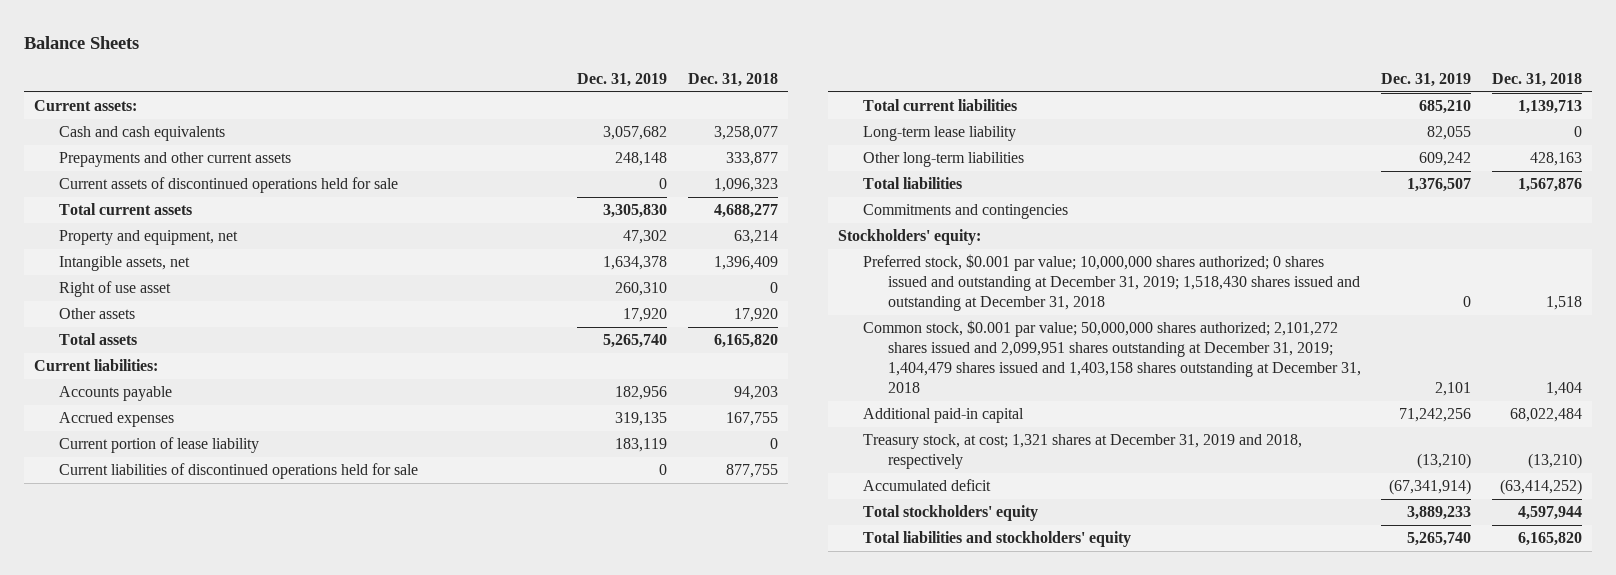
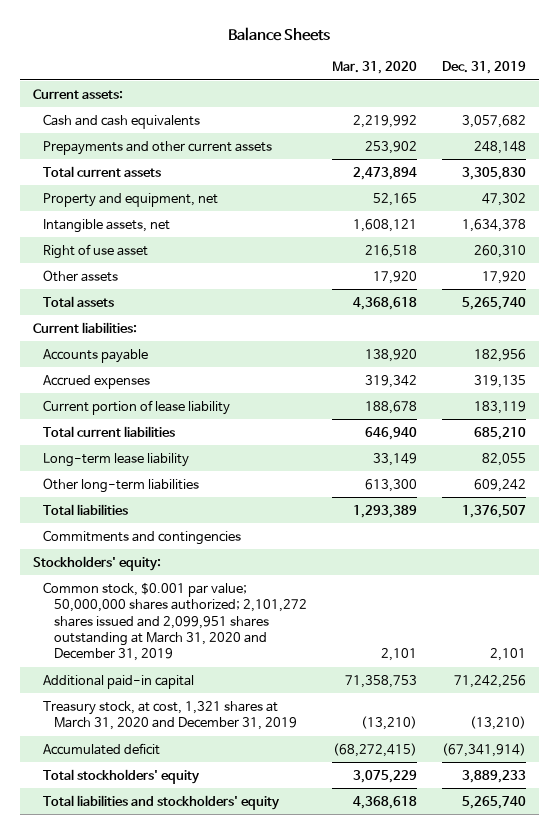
- | Dec. 31, 2019 | Dec. 31, 2018
+ | Mar. 31, 2020 | Dec. 31, 2019
- Current assets of discontinued operations held for sale | 0 | 1,096,323
- Current liabilities of discontinued operations held for sale | 0 | 877,755
- Preferred stock, $0.001 par value; 10,000,000 shares authorized; 0 shares issued and outstanding at December 31, 2019; 1,518,430 shares issued and outstanding at December 31, 2018 | 0 | 1,518
- Common stock, $0.001 par value; 50,000,000 shares authorized; 2,101,272 shares issued and 2,099,951 shares outstanding at December 31, 2019; 1,404,479 shares issued and 1,403,158 shares outstanding at December 31, 2018 | 2,101 | 1,404
+ Common stock, $0.001 par value; 50,000,000 shares authorized; 2,101,272 shares issued and 2,099,951 shares outstanding at March 31, 2020 and December 31, 2019 | 2,101 | 2,101
- Treasury stock, at cost; 1,321 shares at December 31, 2019 and 2018, respectively | (13,210) | (13,210)
+ Treasury stock, at cost, 1,321 shares at March 31, 2020 and December 31, 2019 | (13,210) | (13,210)

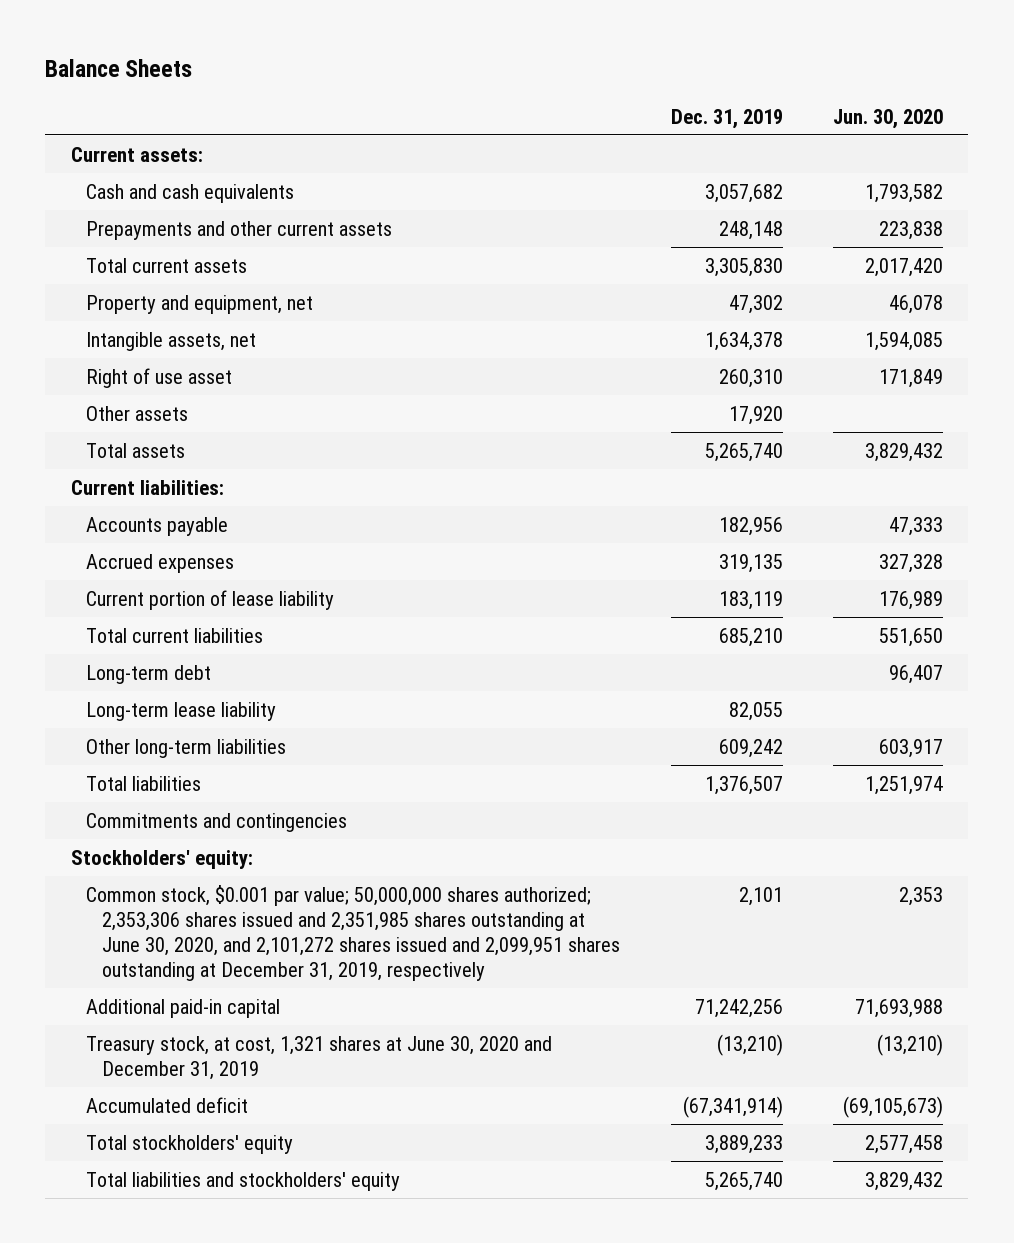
- | Mar. 31, 2020 | Dec. 31, 2019
+ | Dec. 31, 2019 | Jun. 30, 2020
+ Long-term debt | | 96,407
- Common stock, $0.001 par value; 50,000,000 shares authorized; 2,101,272 shares issued and 2,099,951 shares outstanding at March 31, 2020 and December 31, 2019 | 2,101 | 2,101
+ Common stock, $0.001 par value; 50,000,000 shares authorized; 2,353,306 shares issued and 2,351,985 shares outstanding at June 30, 2020, and 2,101,272 shares issued and 2,099,951 shares outstanding at December 31, 2019, respectively | 2,101 | 2,353
- Treasury stock, at cost, 1,321 shares at March 31, 2020 and December 31, 2019 | (13,210) | (13,210)
+ Treasury stock, at cost, 1,321 shares at June 30, 2020 and December 31, 2019 | (13,210) | (13,210)

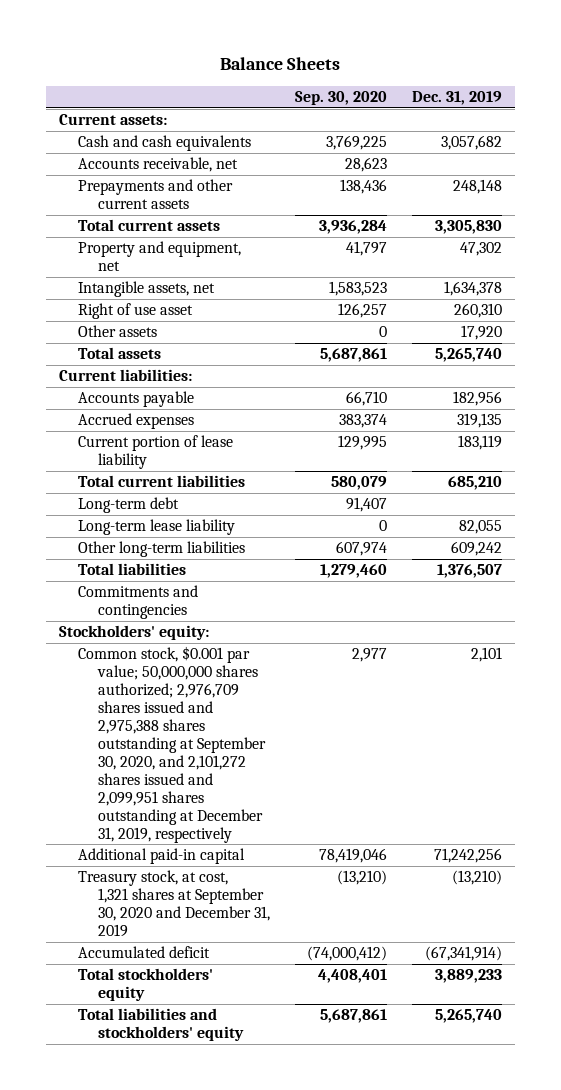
- | Dec. 31, 2019 | Jun. 30, 2020
+ | Sep. 30, 2020 | Dec. 31, 2019
+ Accounts receivable, net | 28,623 |
- Common stock, $0.001 par value; 50,000,000 shares authorized; 2,353,306 shares issued and 2,351,985 shares outstanding at June 30, 2020, and 2,101,272 shares issued and 2,099,951 shares outstanding at December 31, 2019, respectively | 2,101 | 2,353
+ Common stock, $0.001 par value; 50,000,000 shares authorized; 2,976,709 shares issued and 2,975,388 shares outstanding at September 30, 2020, and 2,101,272 shares issued and 2,099,951 shares outstanding at December 31, 2019, respectively | 2,977 | 2,101
- Treasury stock, at cost, 1,321 shares at June 30, 2020 and December 31, 2019 | (13,210) | (13,210)
+ Treasury stock, at cost, 1,321 shares at September 30, 2020 and December 31, 2019 | (13,210) | (13,210)

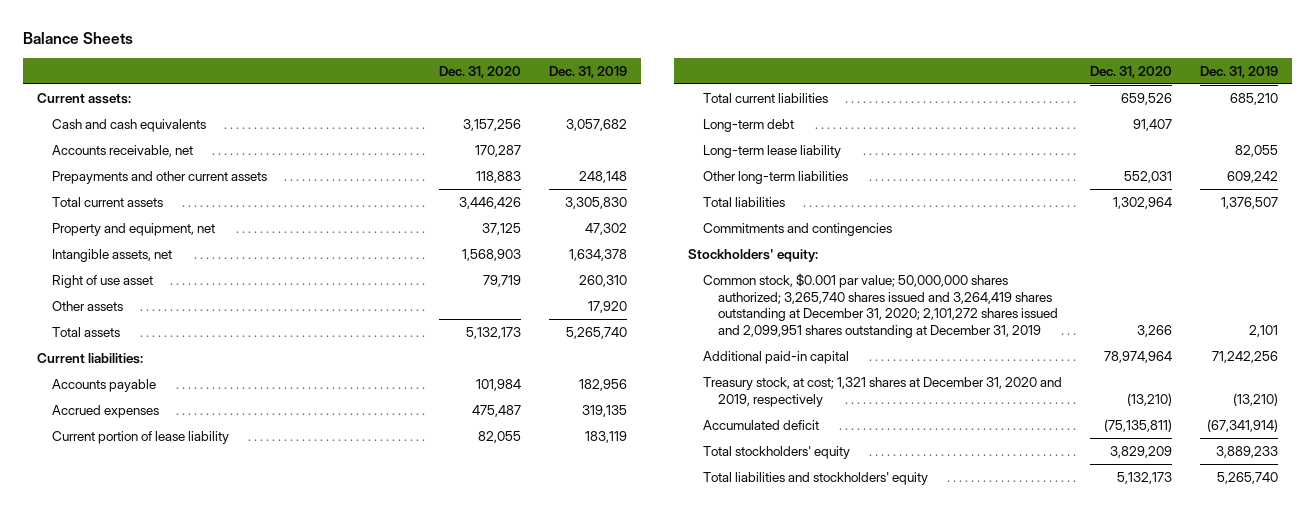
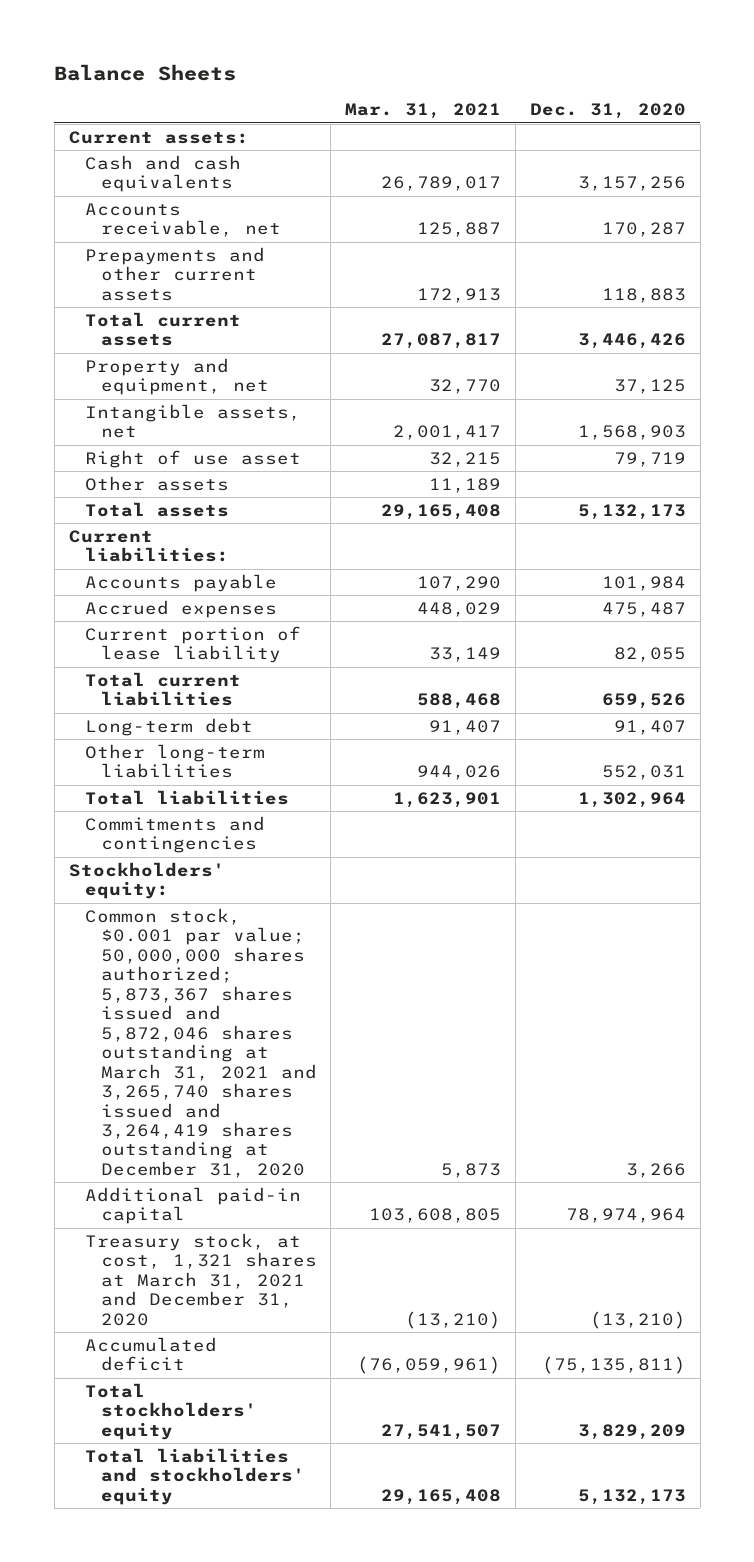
- | Dec. 31, 2020 | Dec. 31, 2019
+ | Mar. 31, 2021 | Dec. 31, 2020
- Long-term lease liability | | 82,055
- Common stock, $0.001 par value; 50,000,000 shares authorized; 3,265,740 shares issued and 3,264,419 shares outstanding at December 31, 2020; 2,101,272 shares issued and 2,099,951 shares outstanding at December 31, 2019 | 3,266 | 2,101
+ Common stock, $0.001 par value; 50,000,000 shares authorized; 5,873,367 shares issued and 5,872,046 shares outstanding at March 31, 2021 and 3,265,740 shares issued and 3,264,419 shares outstanding at December 31, 2020 | 5,873 | 3,266
- Treasury stock, at cost; 1,321 shares at December 31, 2020 and 2019, respectively | (13,210) | (13,210)
+ Treasury stock, at cost, 1,321 shares at March 31, 2021 and December 31, 2020 | (13,210) | (13,210)

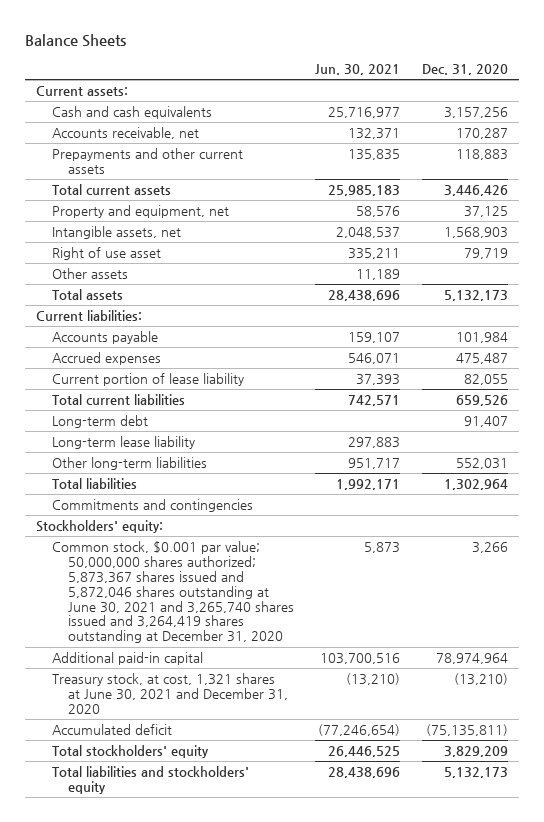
- | Mar. 31, 2021 | Dec. 31, 2020
+ | Jun. 30, 2021 | Dec. 31, 2020
+ Long-term lease liability | 297,883 |
- Common stock, $0.001 par value; 50,000,000 shares authorized; 5,873,367 shares issued and 5,872,046 shares outstanding at March 31, 2021 and 3,265,740 shares issued and 3,264,419 shares outstanding at December 31, 2020 | 5,873 | 3,266
+ Common stock, $0.001 par value; 50,000,000 shares authorized; 5,873,367 shares issued and 5,872,046 shares outstanding at June 30, 2021 and 3,265,740 shares issued and 3,264,419 shares outstanding at December 31, 2020 | 5,873 | 3,266
- Treasury stock, at cost, 1,321 shares at March 31, 2021 and December 31, 2020 | (13,210) | (13,210)
+ Treasury stock, at cost, 1,321 shares at June 30, 2021 and December 31, 2020 | (13,210) | (13,210)

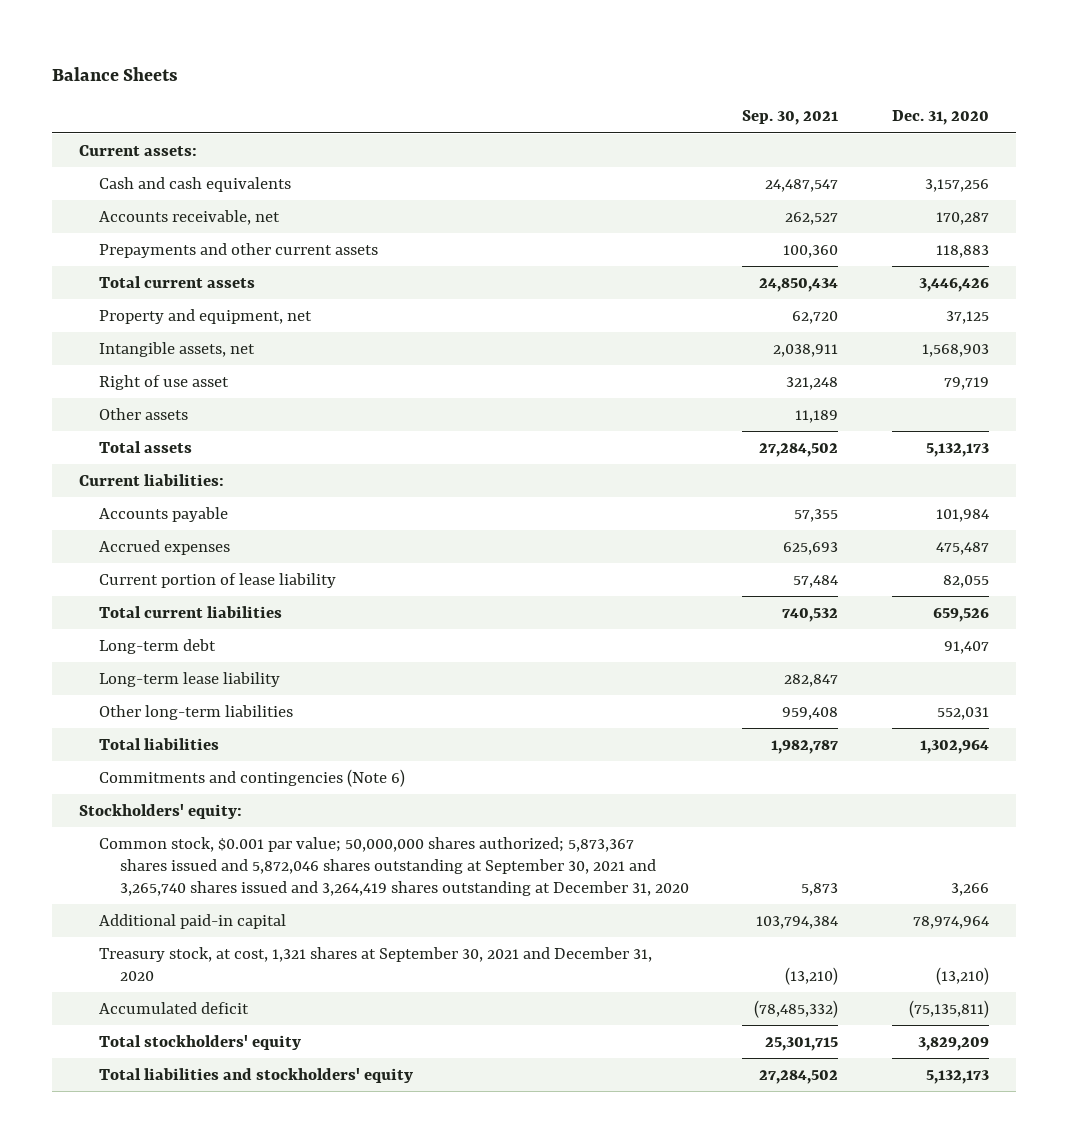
- | Jun. 30, 2021 | Dec. 31, 2020
+ | Sep. 30, 2021 | Dec. 31, 2020
- Commitments and contingencies
+ Commitments and contingencies (Note 6)
- Common stock, $0.001 par value; 50,000,000 shares authorized; 5,873,367 shares issued and 5,872,046 shares outstanding at June 30, 2021 and 3,265,740 shares issued and 3,264,419 shares outstanding at December 31, 2020 | 5,873 | 3,266
+ Common stock, $0.001 par value; 50,000,000 shares authorized; 5,873,367 shares issued and 5,872,046 shares outstanding at September 30, 2021 and 3,265,740 shares issued and 3,264,419 shares outstanding at December 31, 2020 | 5,873 | 3,266
- Treasury stock, at cost, 1,321 shares at June 30, 2021 and December 31, 2020 | (13,210) | (13,210)
+ Treasury stock, at cost, 1,321 shares at September 30, 2021 and December 31, 2020 | (13,210) | (13,210)

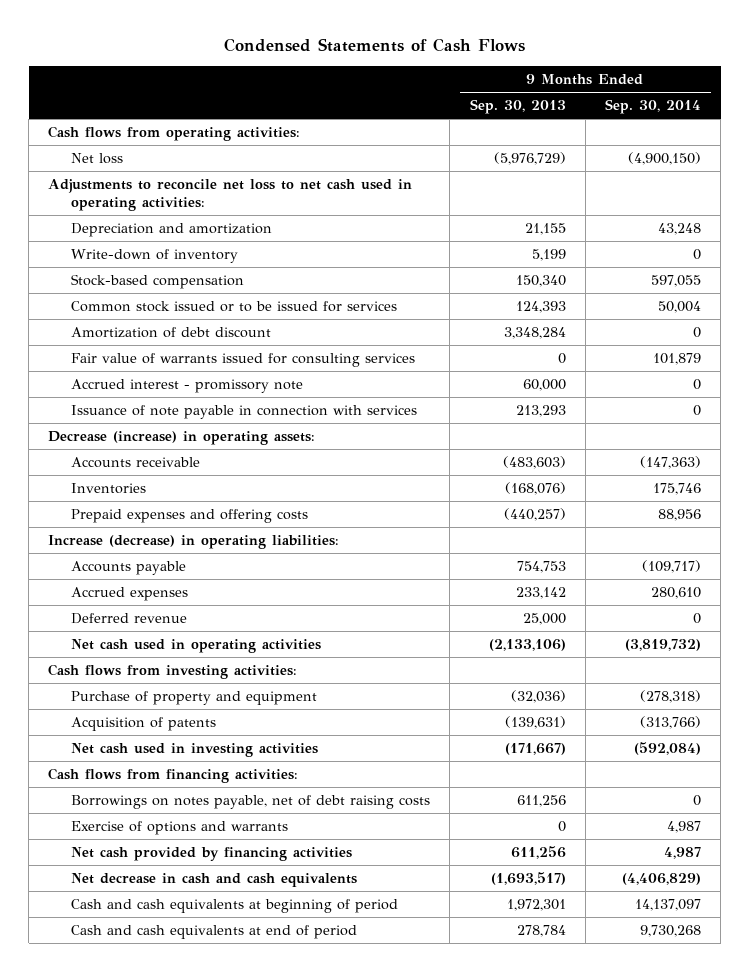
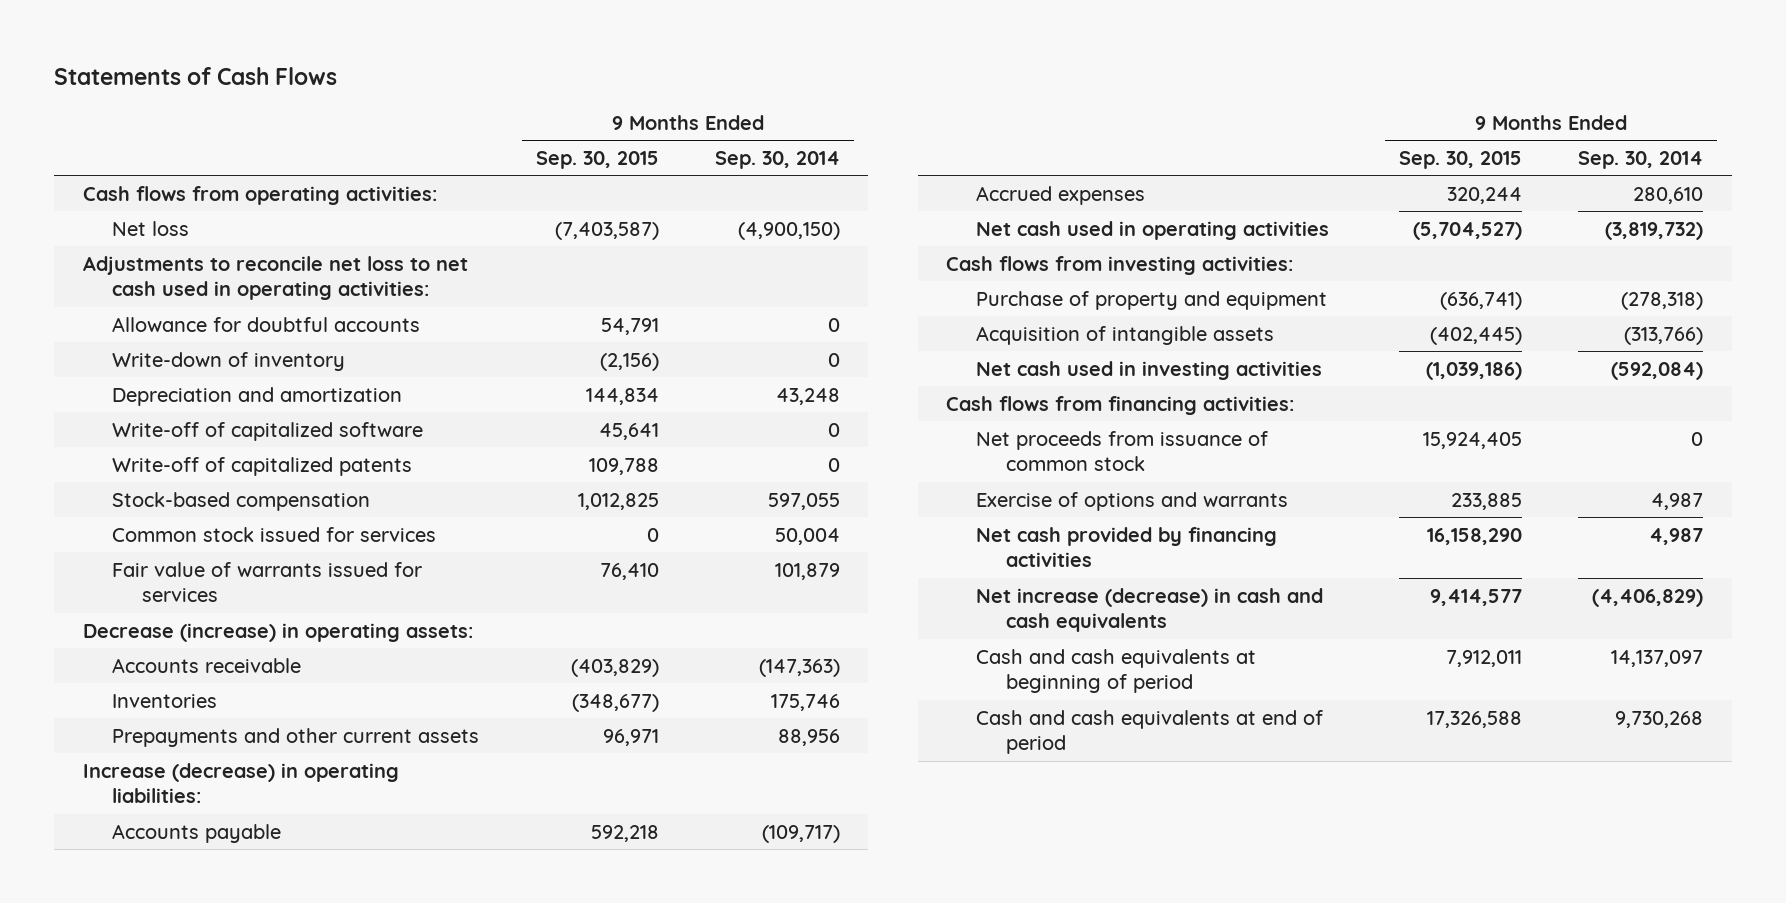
- Condensed Statements of Cash Flows
+ Statements of Cash Flows
- | 9 Months Ended Sep. 30, 2013 | 9 Months Ended Sep. 30, 2014
+ | 9 Months Ended Sep. 30, 2015 | 9 Months Ended Sep. 30, 2014
+ Allowance for doubtful accounts | 54,791 | 0
moved down: Depreciation and amortization | 144,834 | 43,248
+ Write-off of capitalized software | 45,641 | 0
+ Write-off of capitalized patents | 109,788 | 0
- Common stock issued or to be issued for services | 124,393 | 50,004
- Amortization of debt discount | 3,348,284 | 0
- Fair value of warrants issued for consulting services | 0 | 101,879
- Accrued interest - promissory note | 60,000 | 0
- Issuance of note payable in connection with services | 213,293 | 0
+ Common stock issued for services | 0 | 50,004
+ Fair value of warrants issued for services | 76,410 | 101,879
- Prepaid expenses and offering costs | (440,257) | 88,956
+ Prepayments and other current assets | 96,971 | 88,956
- Deferred revenue | 25,000 | 0
- Acquisition of patents | (139,631) | (313,766)
+ Acquisition of intangible assets | (402,445) | (313,766)
- Borrowings on notes payable, net of debt raising costs | 611,256 | 0
+ Net proceeds from issuance of common stock | 15,924,405 | 0
- Net decrease in cash and cash equivalents | (1,693,517) | (4,406,829)
+ Net increase (decrease) in cash and cash equivalents | 9,414,577 | (4,406,829)

